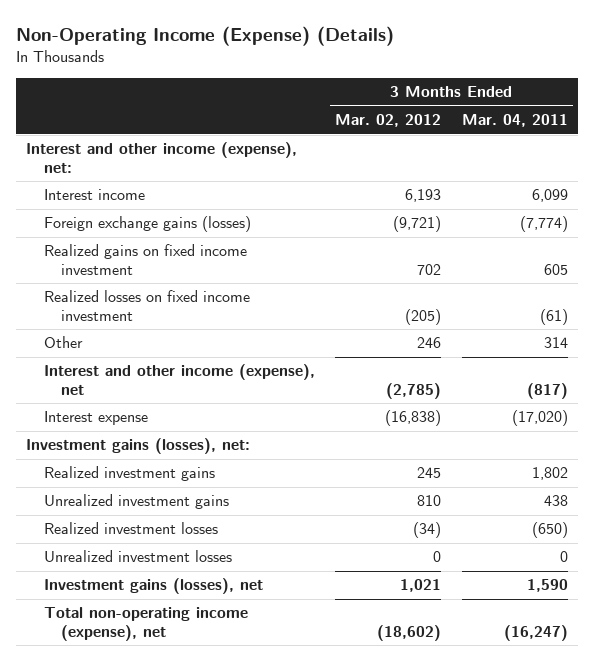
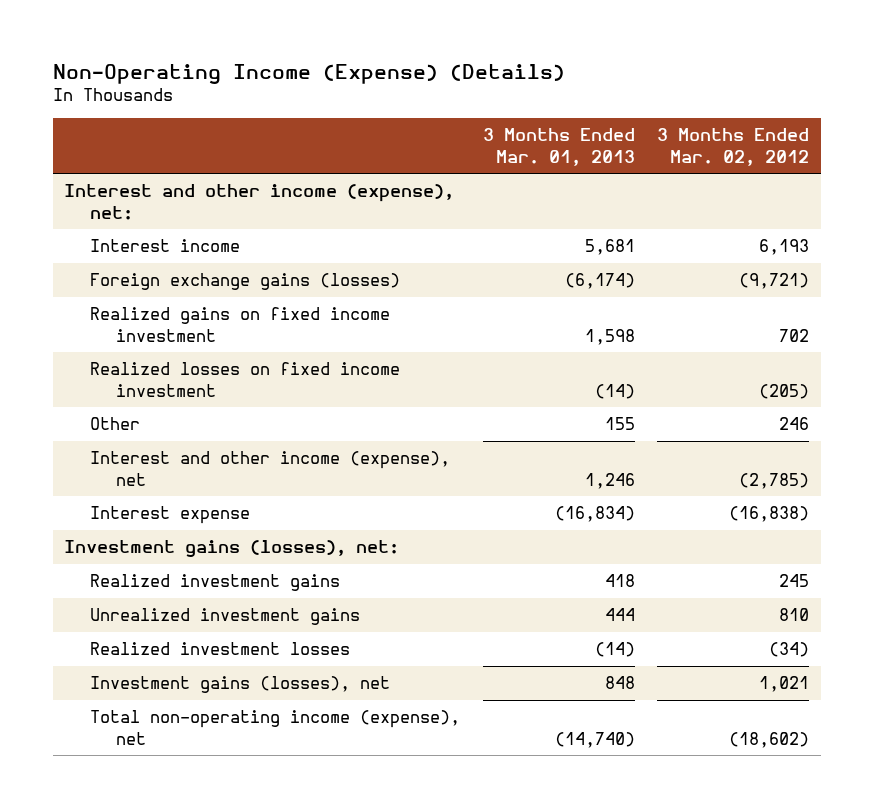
- | 3 Months Ended Mar. 02, 2012 | 3 Months Ended Mar. 04, 2011
+ | 3 Months Ended Mar. 01, 2013 | 3 Months Ended Mar. 02, 2012
- Unrealized investment losses | 0 | 0

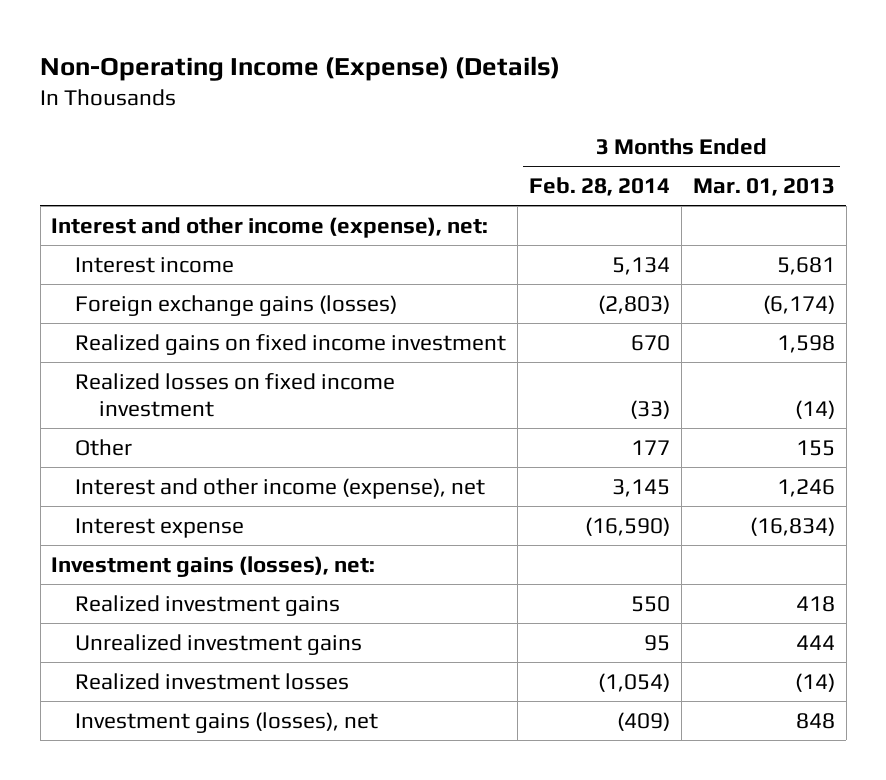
- | 3 Months Ended Mar. 01, 2013 | 3 Months Ended Mar. 02, 2012
+ | 3 Months Ended Feb. 28, 2014 | 3 Months Ended Mar. 01, 2013
- Total non-operating income (expense), net | (14,740) | (18,602)

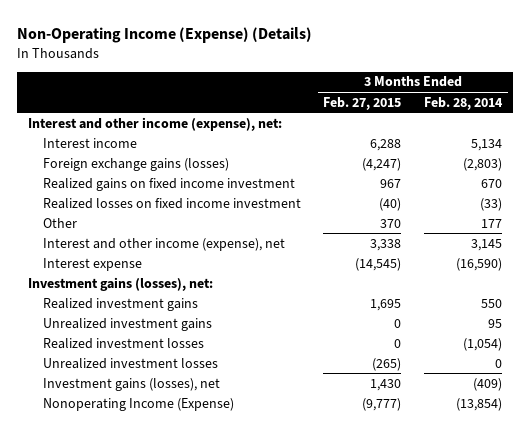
- | 3 Months Ended Feb. 28, 2014 | 3 Months Ended Mar. 01, 2013
+ | 3 Months Ended Feb. 27, 2015 | 3 Months Ended Feb. 28, 2014
+ Unrealized investment losses | (265) | 0
+ Nonoperating Income (Expense) | (9,777) | (13,854)

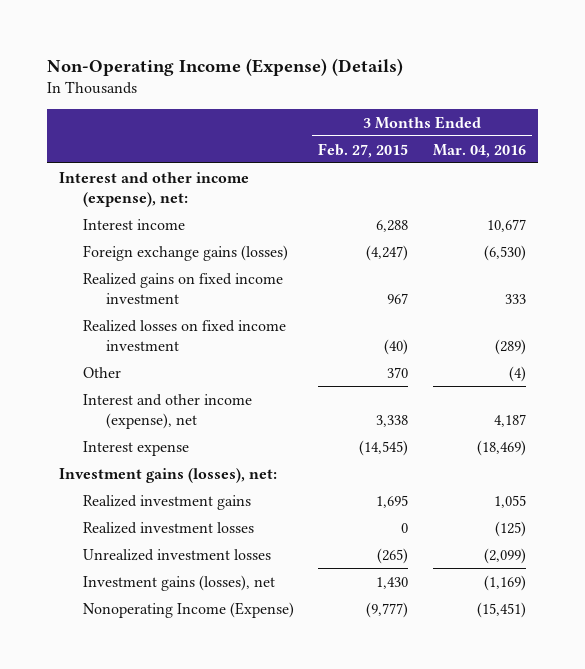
- | 3 Months Ended Feb. 27, 2015 | 3 Months Ended Feb. 28, 2014
+ | 3 Months Ended Feb. 27, 2015 | 3 Months Ended Mar. 04, 2016
- Unrealized investment gains | 0 | 95

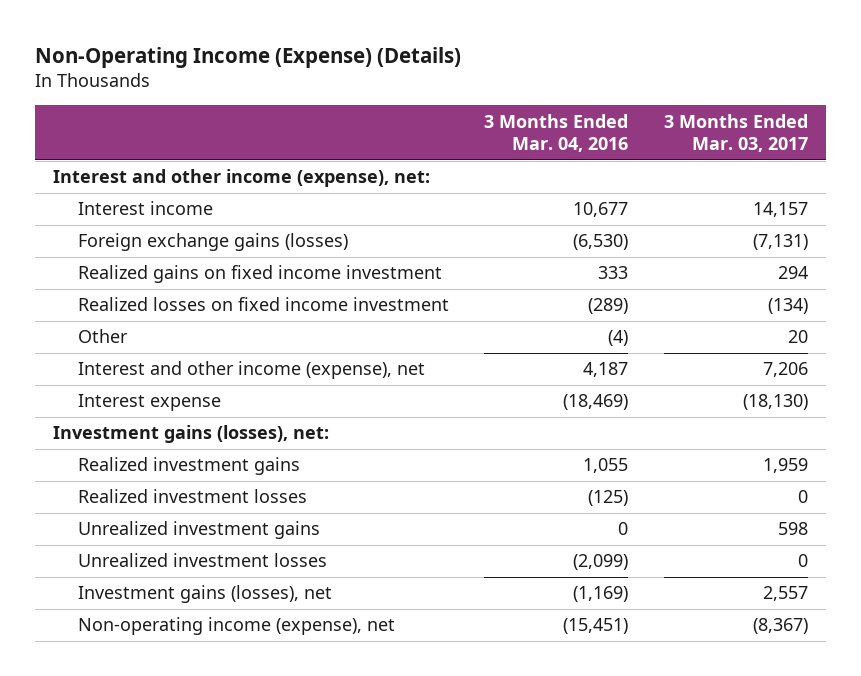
- | 3 Months Ended Feb. 27, 2015 | 3 Months Ended Mar. 04, 2016
+ | 3 Months Ended Mar. 04, 2016 | 3 Months Ended Mar. 03, 2017
+ Unrealized investment gains | 0 | 598
- Nonoperating Income (Expense) | (9,777) | (15,451)
+ Non-operating income (expense), net | (15,451) | (8,367)

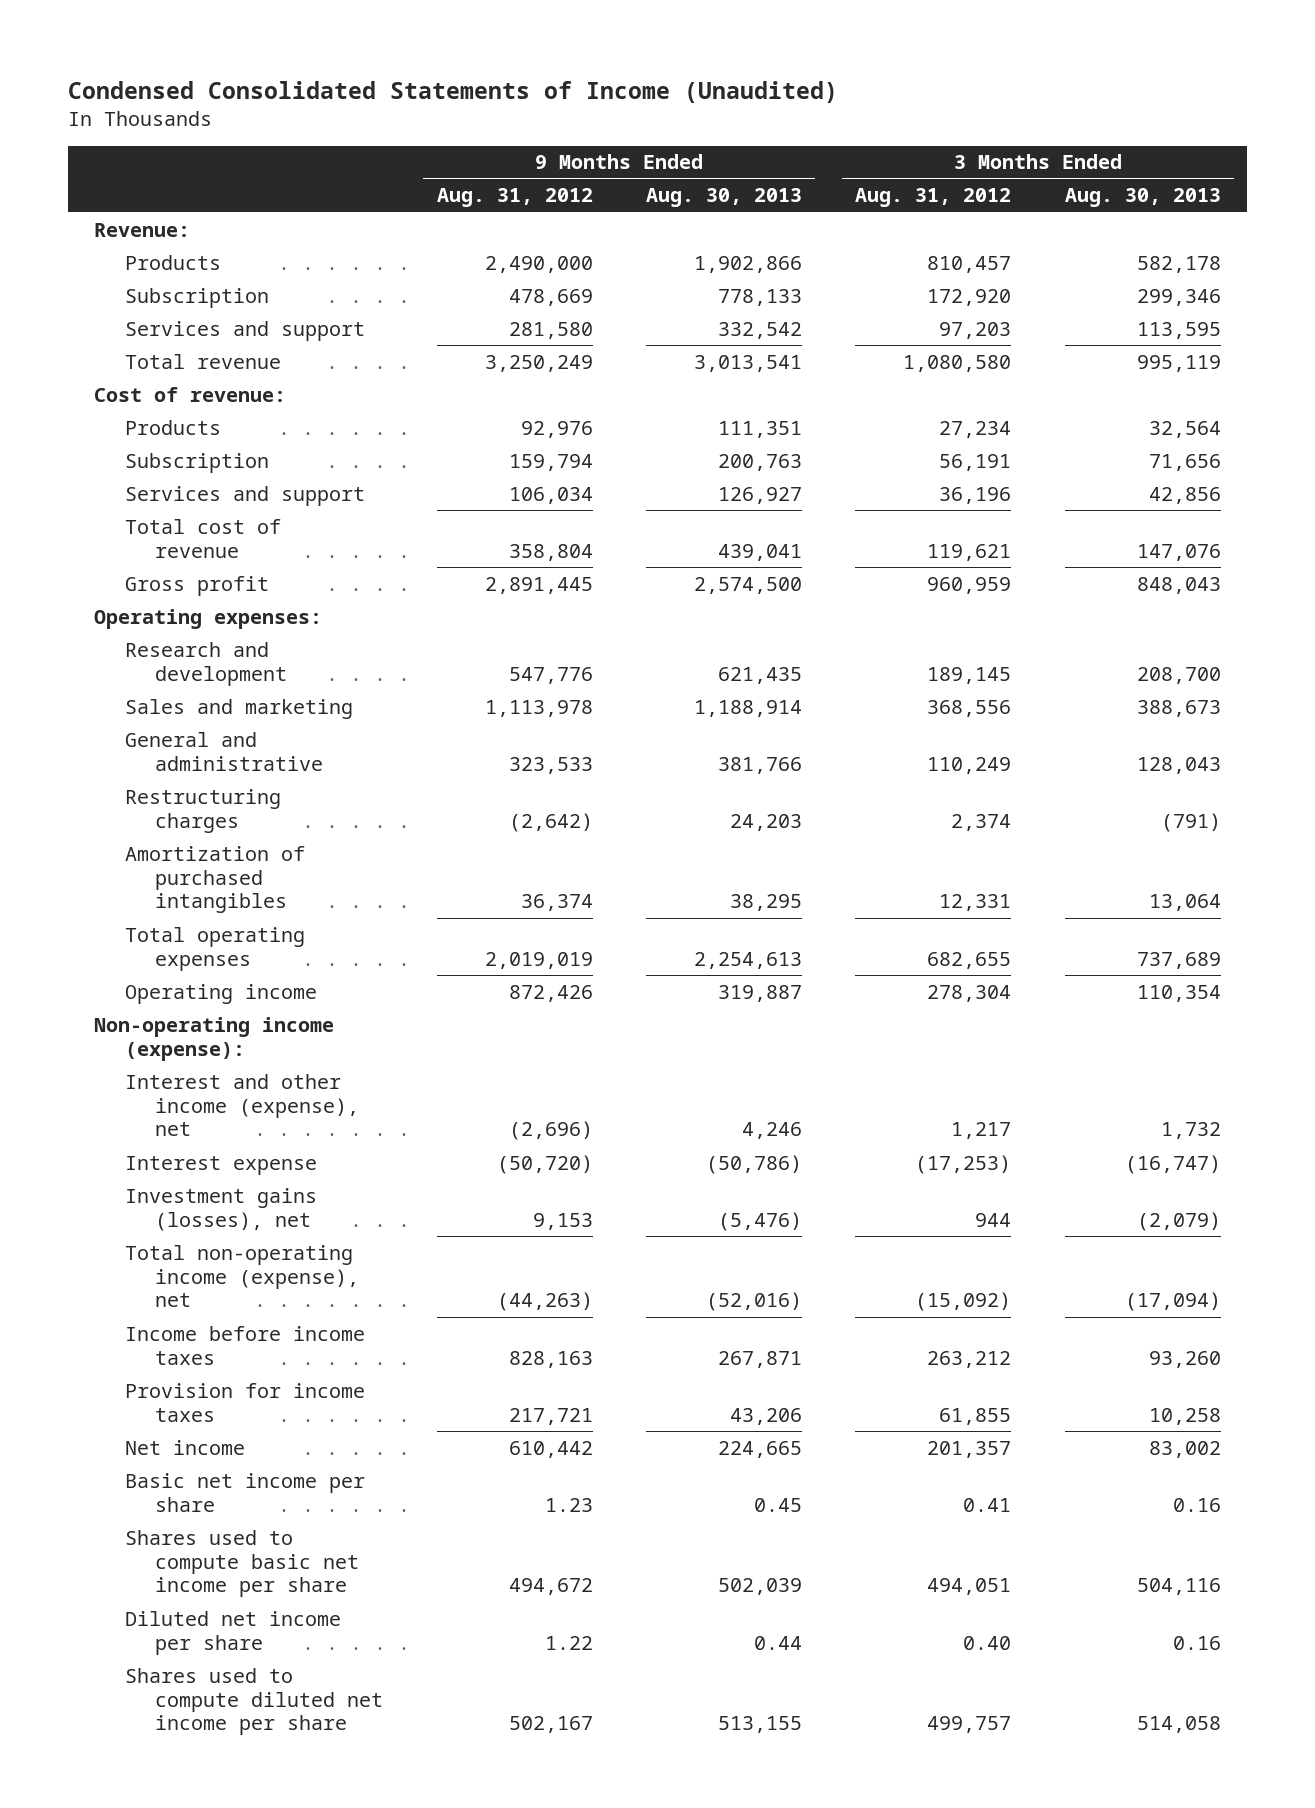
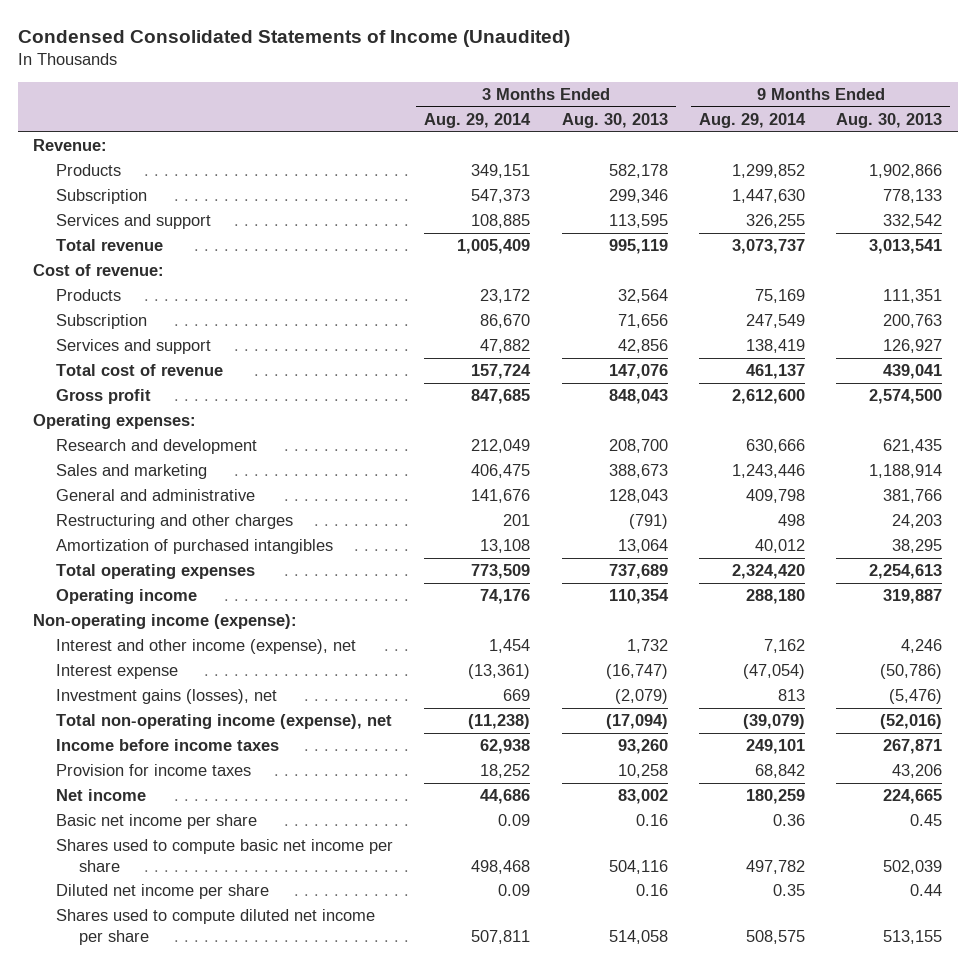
- | 9 Months Ended Aug. 31, 2012 | 9 Months Ended Aug. 30, 2013 | 3 Months Ended Aug. 31, 2012 | 3 Months Ended Aug. 30, 2013
+ | 3 Months Ended Aug. 29, 2014 | 3 Months Ended Aug. 30, 2013 | 9 Months Ended Aug. 29, 2014 | 9 Months Ended Aug. 30, 2013
- Restructuring charges | (2,642) | 24,203 | 2,374 | (791)
+ Restructuring and other charges | 201 | (791) | 498 | 24,203

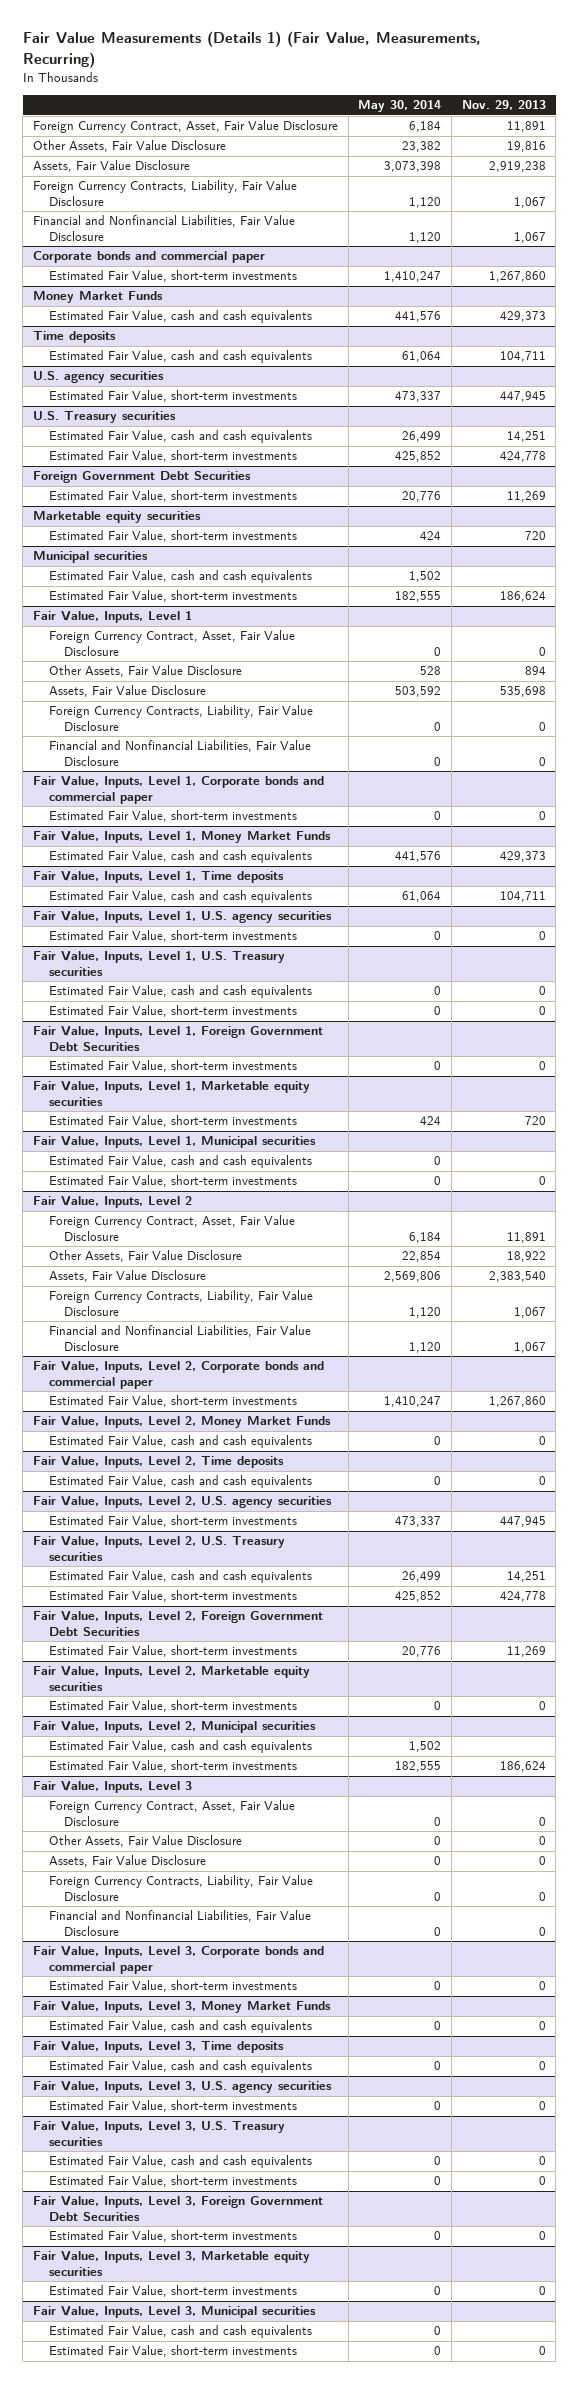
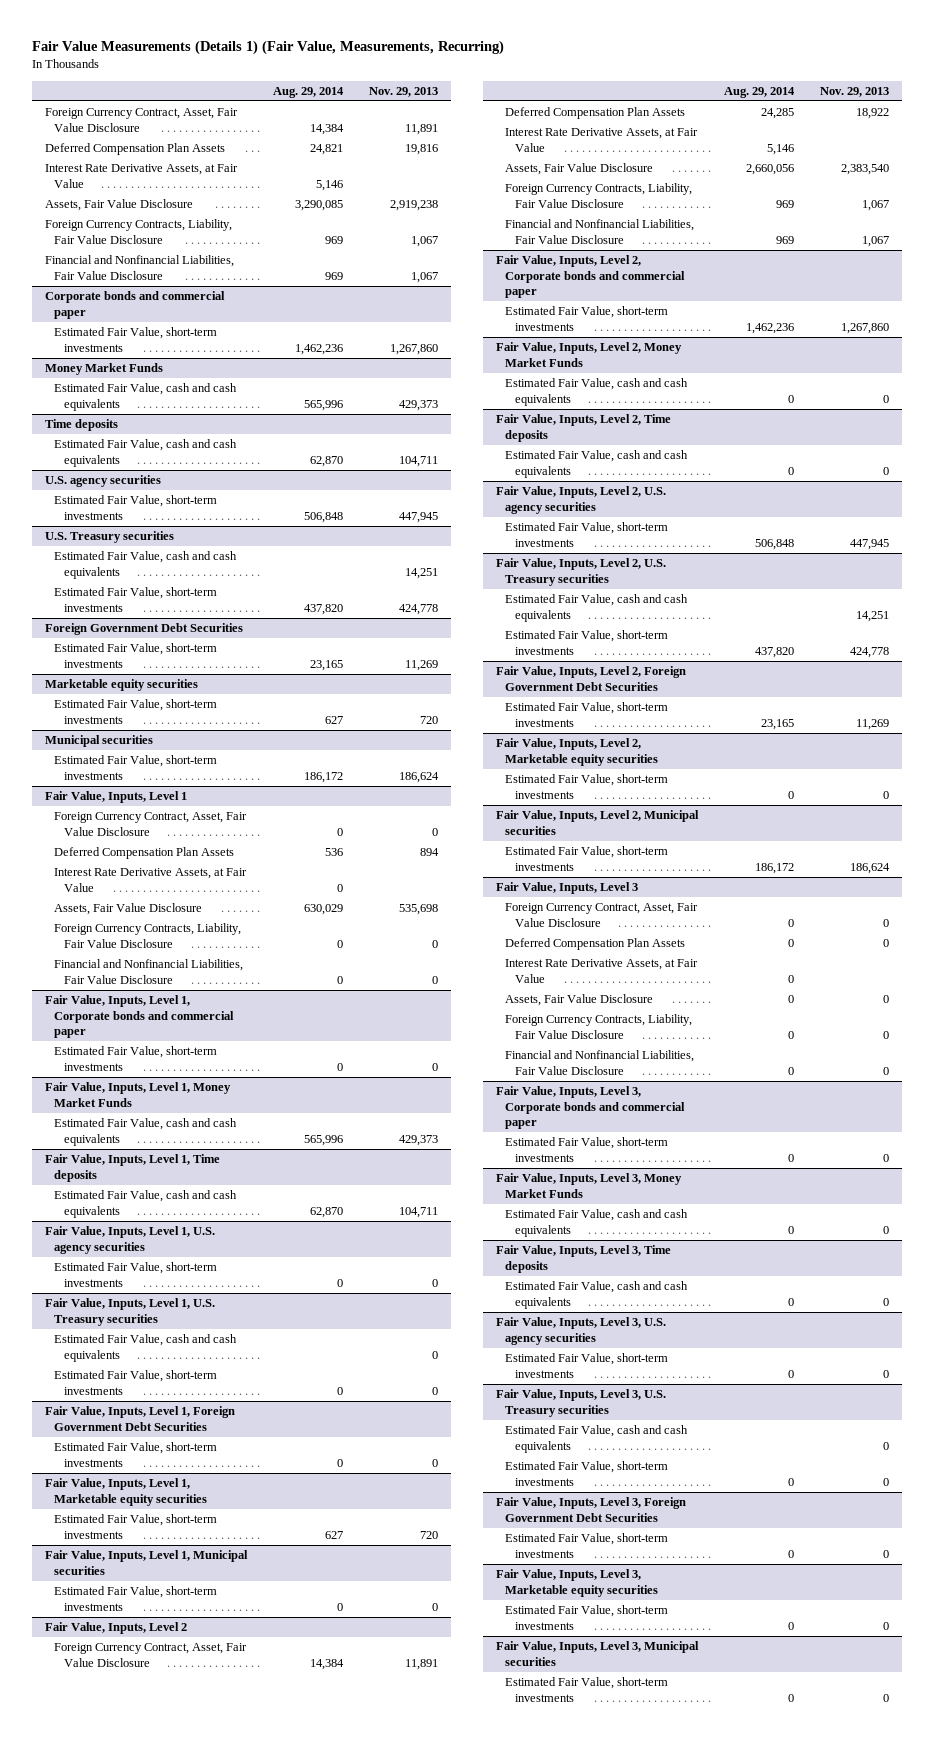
- | May 30, 2014 | Nov. 29, 2013
+ | Aug. 29, 2014 | Nov. 29, 2013
- Other Assets, Fair Value Disclosure | 23,382 | 19,816
+ Deferred Compensation Plan Assets | 24,821 | 19,816
+ Interest Rate Derivative Assets, at Fair Value | 5,146 |
@ Municipal securities
- Estimated Fair Value, cash and cash equivalents | 1,502 |
@ Fair Value, Inputs, Level 1
- Other Assets, Fair Value Disclosure | 528 | 894
+ Deferred Compensation Plan Assets | 536 | 894
+ Interest Rate Derivative Assets, at Fair Value | 0 |
@ Fair Value, Inputs, Level 1, Municipal securities
- Estimated Fair Value, cash and cash equivalents | 0 |
@ Fair Value, Inputs, Level 2
- Other Assets, Fair Value Disclosure | 22,854 | 18,922
+ Deferred Compensation Plan Assets | 24,285 | 18,922
+ Interest Rate Derivative Assets, at Fair Value | 5,146 |
@ Fair Value, Inputs, Level 2, Municipal securities
- Estimated Fair Value, cash and cash equivalents | 1,502 |
@ Fair Value, Inputs, Level 3
- Other Assets, Fair Value Disclosure | 0 | 0
+ Deferred Compensation Plan Assets | 0 | 0
+ Interest Rate Derivative Assets, at Fair Value | 0 |
@ Fair Value, Inputs, Level 3, Municipal securities
- Estimated Fair Value, cash and cash equivalents | 0 |

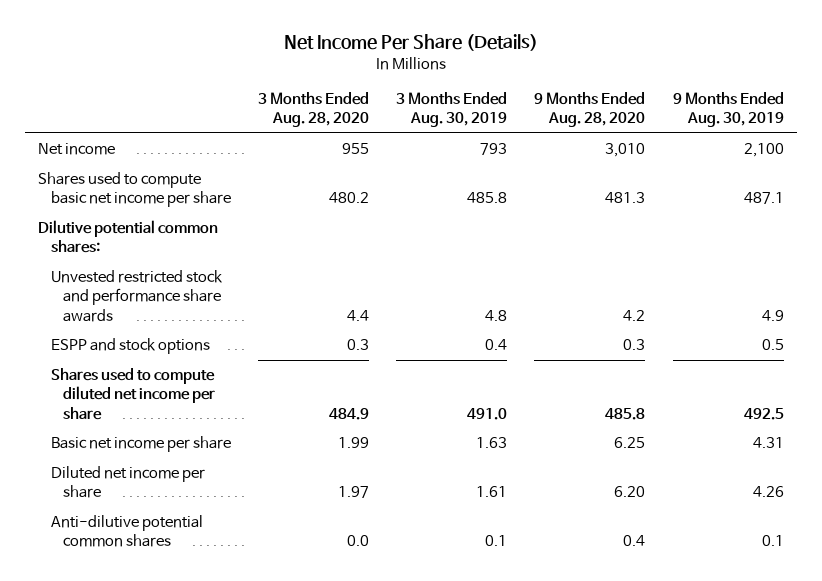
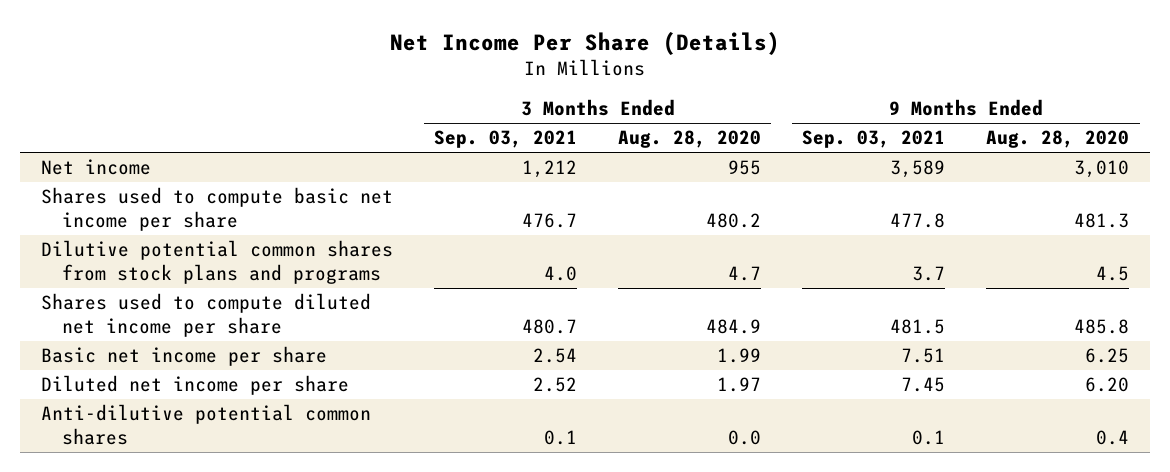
- | 3 Months Ended Aug. 28, 2020 | 3 Months Ended Aug. 30, 2019 | 9 Months Ended Aug. 28, 2020 | 9 Months Ended Aug. 30, 2019
+ | 3 Months Ended Sep. 03, 2021 | 3 Months Ended Aug. 28, 2020 | 9 Months Ended Sep. 03, 2021 | 9 Months Ended Aug. 28, 2020
- Dilutive potential common shares:
- Unvested restricted stock and performance share awards | 4.4 | 4.8 | 4.2 | 4.9
- ESPP and stock options | 0.3 | 0.4 | 0.3 | 0.5
+ Dilutive potential common shares from stock plans and programs | 4.0 | 4.7 | 3.7 | 4.5

